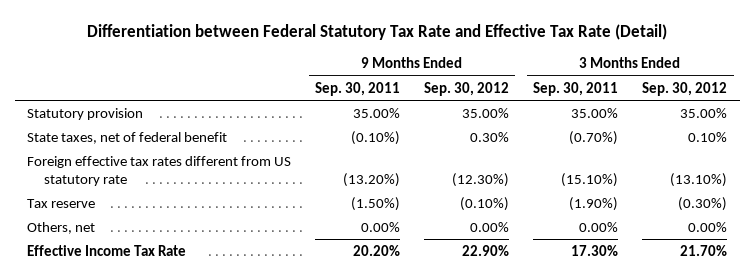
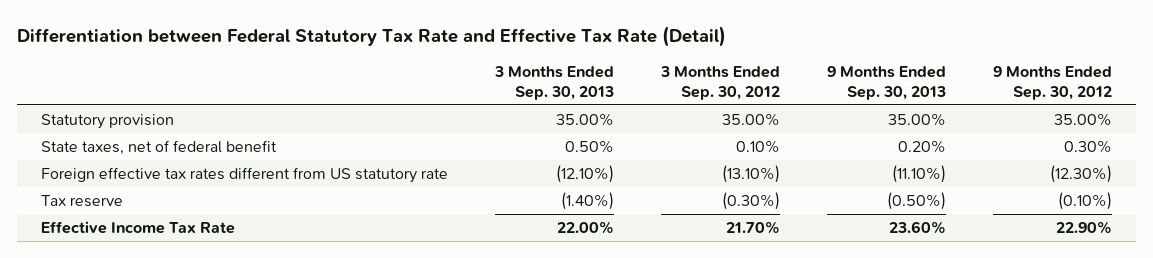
- | 9 Months Ended Sep. 30, 2011 | 9 Months Ended Sep. 30, 2012 | 3 Months Ended Sep. 30, 2011 | 3 Months Ended Sep. 30, 2012
+ | 3 Months Ended Sep. 30, 2013 | 3 Months Ended Sep. 30, 2012 | 9 Months Ended Sep. 30, 2013 | 9 Months Ended Sep. 30, 2012
- Others, net | 0.00% | 0.00% | 0.00% | 0.00%

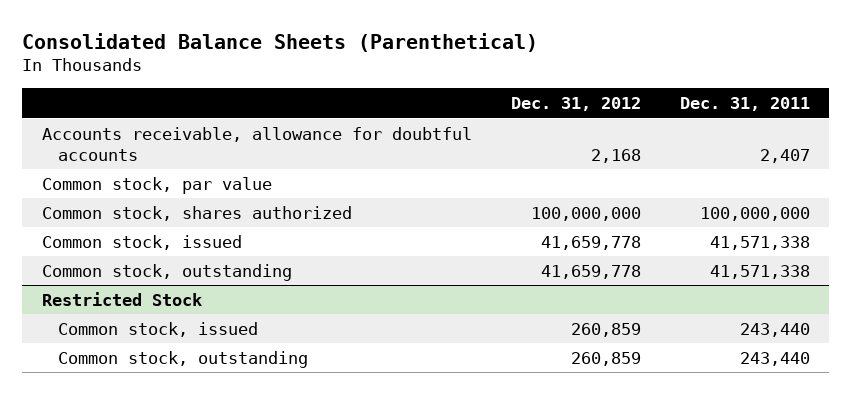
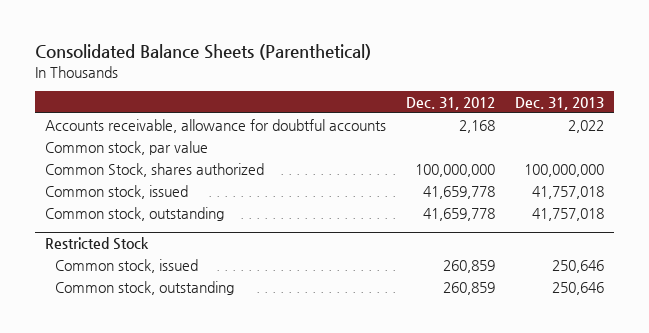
- | Dec. 31, 2012 | Dec. 31, 2011
+ | Dec. 31, 2012 | Dec. 31, 2013
- Common stock, shares authorized | 100,000,000 | 100,000,000
+ Common Stock, shares authorized | 100,000,000 | 100,000,000

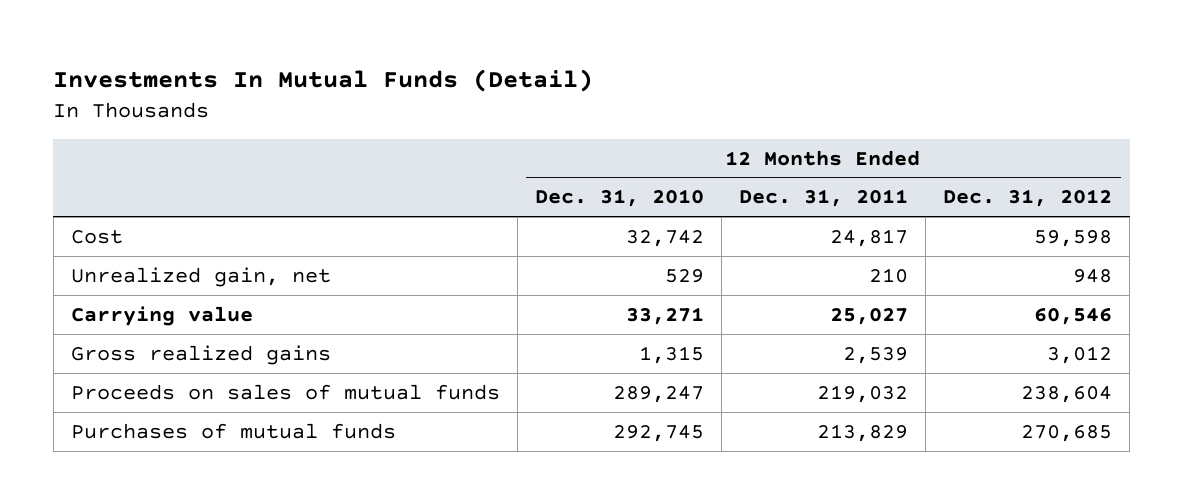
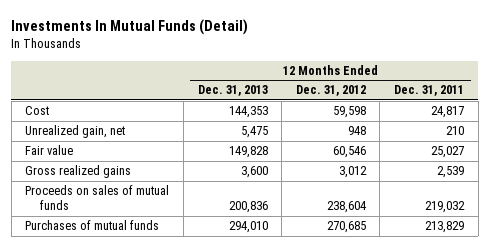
- | 12 Months Ended Dec. 31, 2010 | 12 Months Ended Dec. 31, 2011 | 12 Months Ended Dec. 31, 2012
+ | 12 Months Ended Dec. 31, 2013 | 12 Months Ended Dec. 31, 2012 | 12 Months Ended Dec. 31, 2011
- Carrying value | 33,271 | 25,027 | 60,546
+ Fair value | 149,828 | 60,546 | 25,027

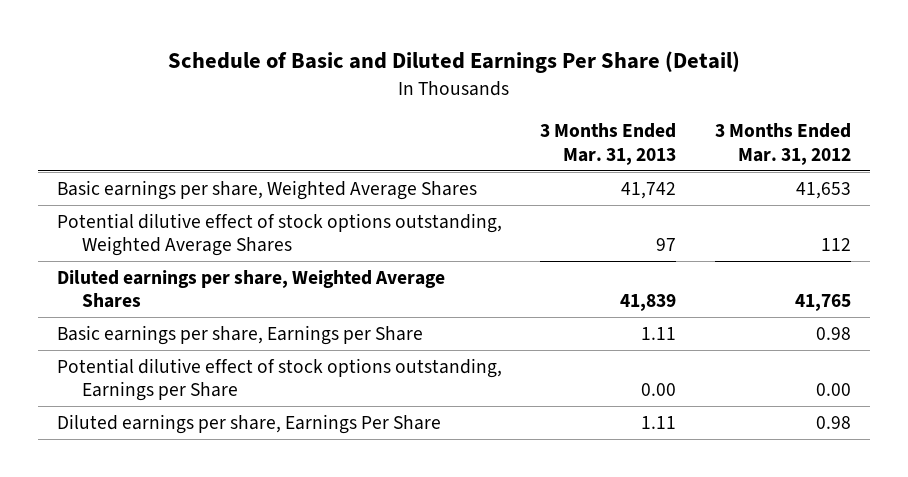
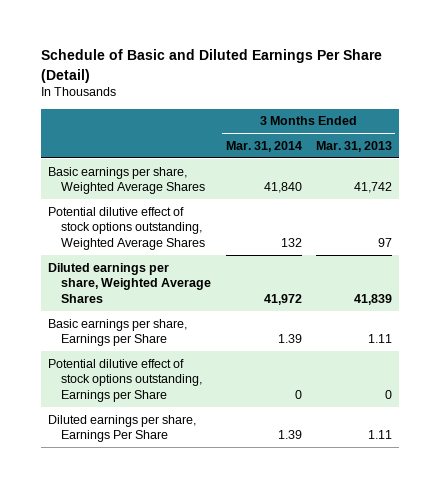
- | 3 Months Ended Mar. 31, 2013 | 3 Months Ended Mar. 31, 2012
+ | 3 Months Ended Mar. 31, 2014 | 3 Months Ended Mar. 31, 2013
- Potential dilutive effect of stock options outstanding, Earnings per Share | 0.00 | 0.00
+ Potential dilutive effect of stock options outstanding, Earnings per Share | 0 | 0

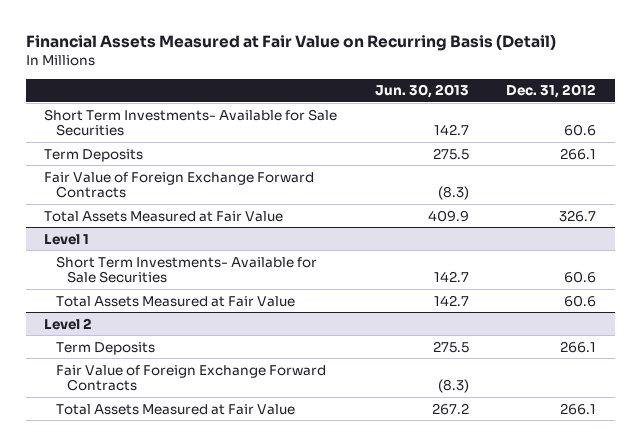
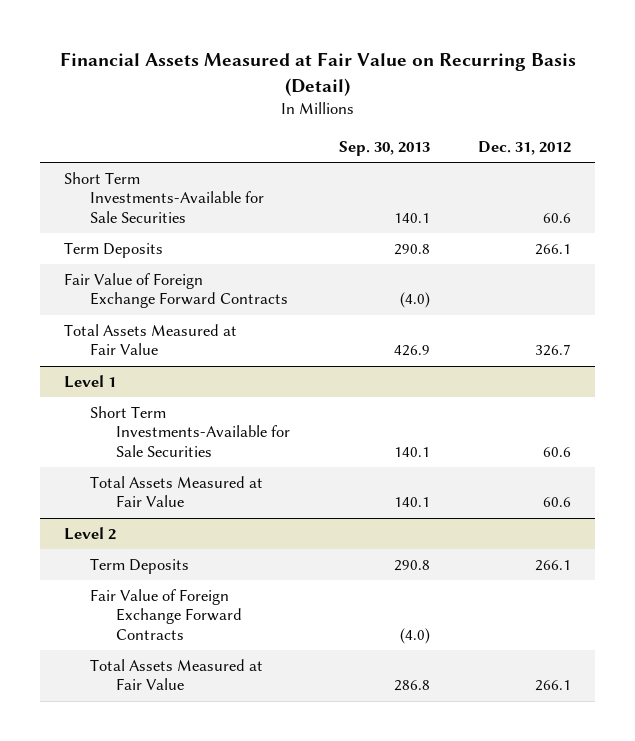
- | Jun. 30, 2013 | Dec. 31, 2012
+ | Sep. 30, 2013 | Dec. 31, 2012
- Short Term Investments- Available for Sale Securities | 142.7 | 60.6
+ Short Term Investments-Available for Sale Securities | 140.1 | 60.6
@ Level 1
- Short Term Investments- Available for Sale Securities | 142.7 | 60.6
+ Short Term Investments-Available for Sale Securities | 140.1 | 60.6

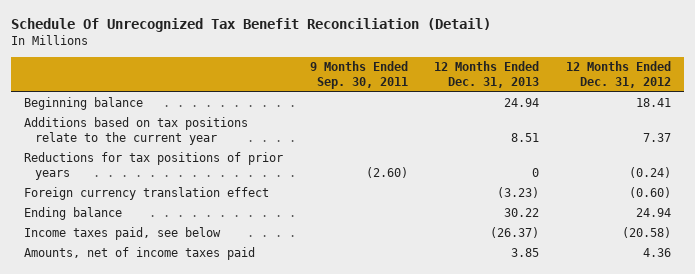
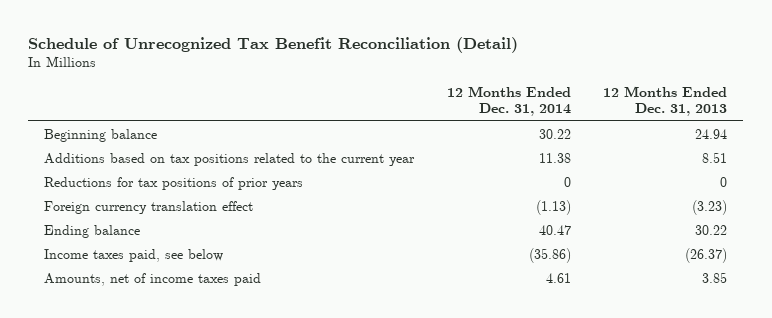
- Schedule Of Unrecognized Tax Benefit Reconciliation (Detail)
+ Schedule of Unrecognized Tax Benefit Reconciliation (Detail)
- | 9 Months Ended Sep. 30, 2011 | 12 Months Ended Dec. 31, 2013 | 12 Months Ended Dec. 31, 2012
+ | 12 Months Ended Dec. 31, 2014 | 12 Months Ended Dec. 31, 2013
- Additions based on tax positions relate to the current year | | 8.51 | 7.37
+ Additions based on tax positions related to the current year | 11.38 | 8.51

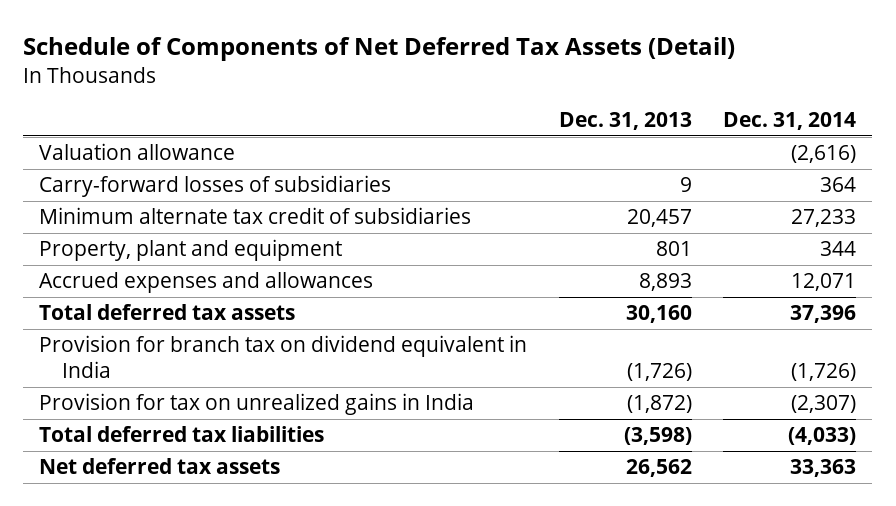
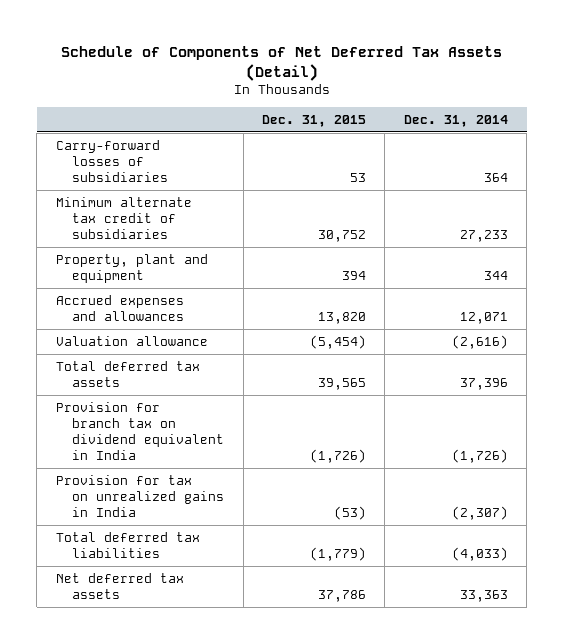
- | Dec. 31, 2013 | Dec. 31, 2014
+ | Dec. 31, 2015 | Dec. 31, 2014
moved down: Valuation allowance | (5,454) | (2,616)

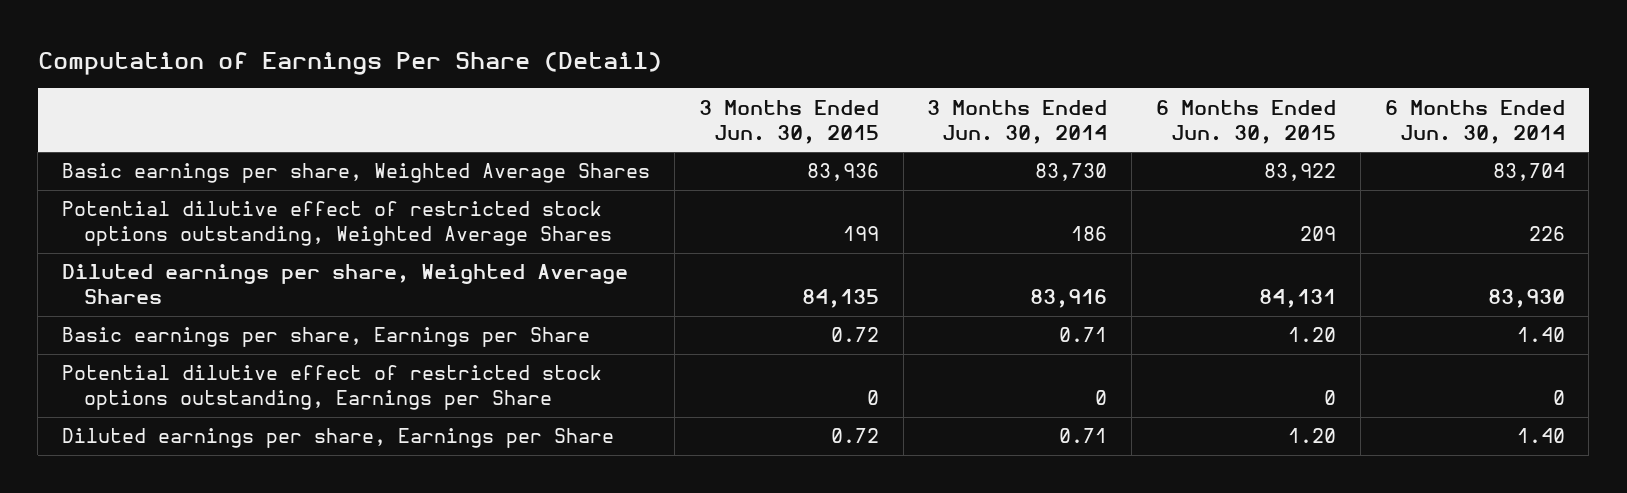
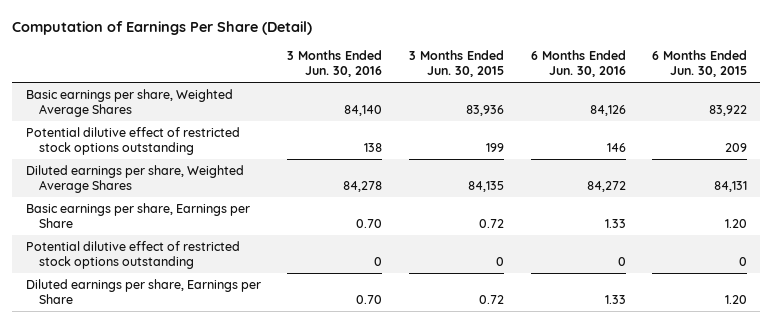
- | 3 Months Ended Jun. 30, 2015 | 3 Months Ended Jun. 30, 2014 | 6 Months Ended Jun. 30, 2015 | 6 Months Ended Jun. 30, 2014
+ | 3 Months Ended Jun. 30, 2016 | 3 Months Ended Jun. 30, 2015 | 6 Months Ended Jun. 30, 2016 | 6 Months Ended Jun. 30, 2015
- Potential dilutive effect of restricted stock options outstanding, Weighted Average Shares | 199 | 186 | 209 | 226
+ Potential dilutive effect of restricted stock options outstanding | 138 | 199 | 146 | 209
- Potential dilutive effect of restricted stock options outstanding, Earnings per Share | 0 | 0 | 0 | 0
+ Potential dilutive effect of restricted stock options outstanding | 0 | 0 | 0 | 0

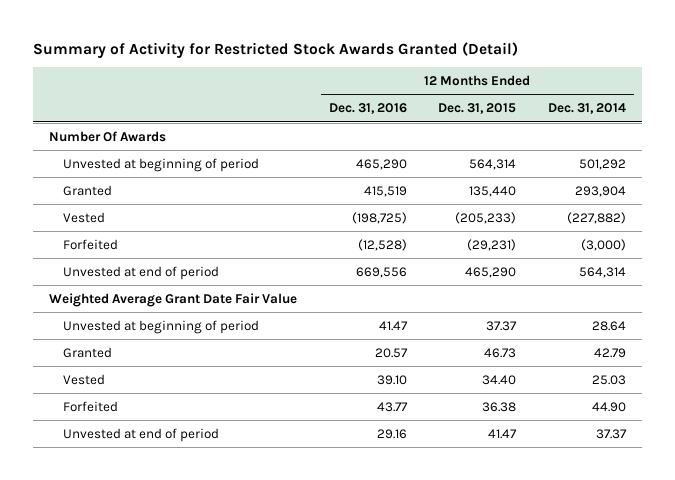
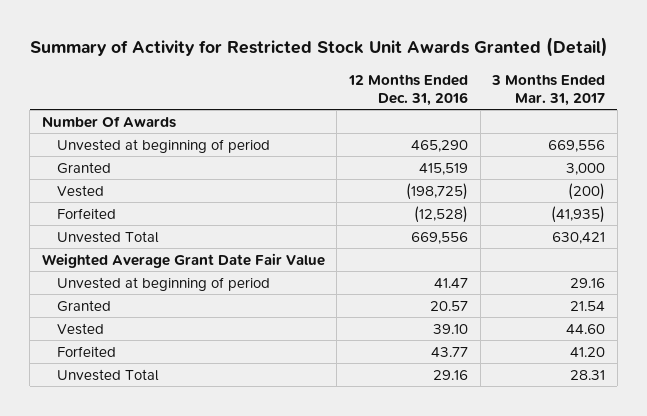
- Summary of Activity for Restricted Stock Awards Granted (Detail)
+ Summary of Activity for Restricted Stock Unit Awards Granted (Detail)
- | 12 Months Ended Dec. 31, 2016 | 12 Months Ended Dec. 31, 2015 | 12 Months Ended Dec. 31, 2014
+ | 12 Months Ended Dec. 31, 2016 | 3 Months Ended Mar. 31, 2017
- Unvested at end of period | 669,556 | 465,290 | 564,314
+ Unvested Total | 669,556 | 630,421
- Unvested at end of period | 29.16 | 41.47 | 37.37
+ Unvested Total | 29.16 | 28.31

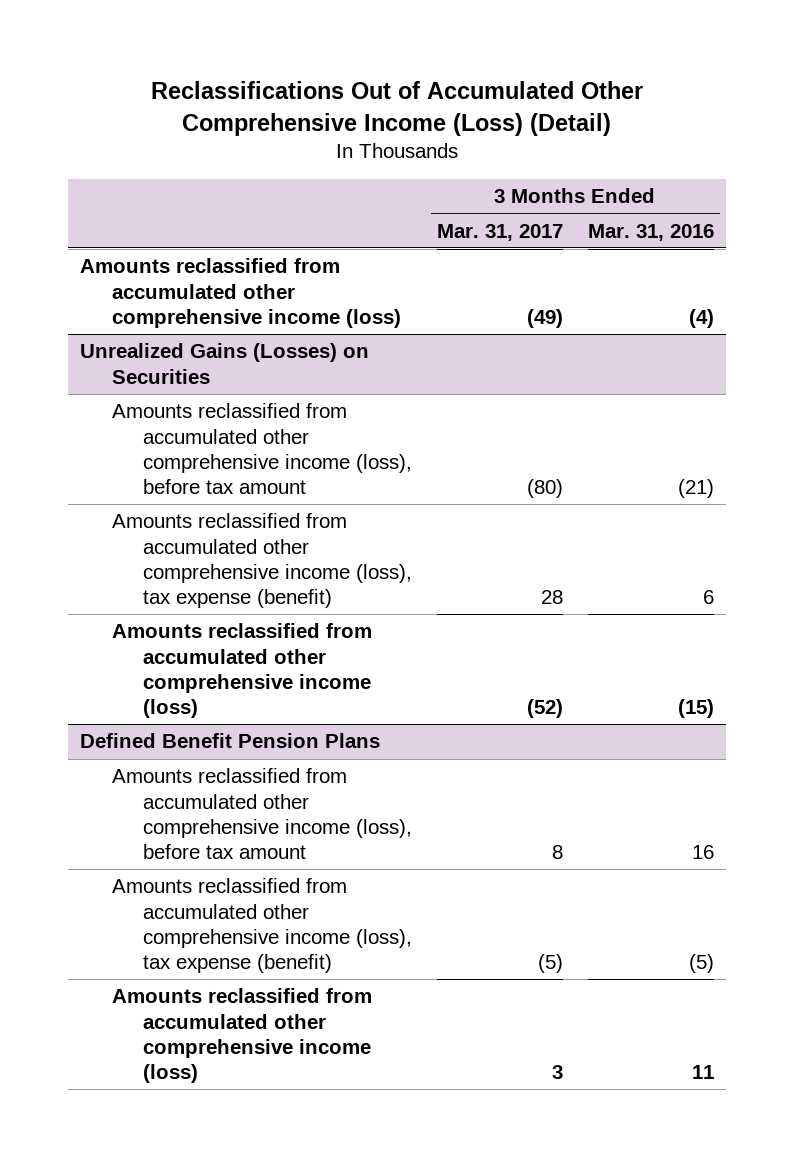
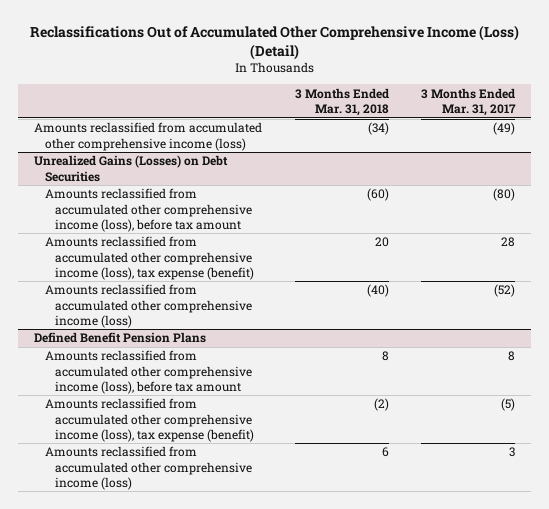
- | 3 Months Ended Mar. 31, 2017 | 3 Months Ended Mar. 31, 2016
+ | 3 Months Ended Mar. 31, 2018 | 3 Months Ended Mar. 31, 2017
- Unrealized Gains (Losses) on Securities
+ Unrealized Gains (Losses) on Debt Securities

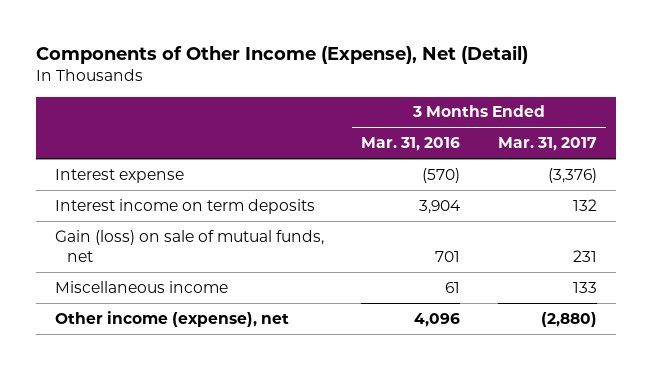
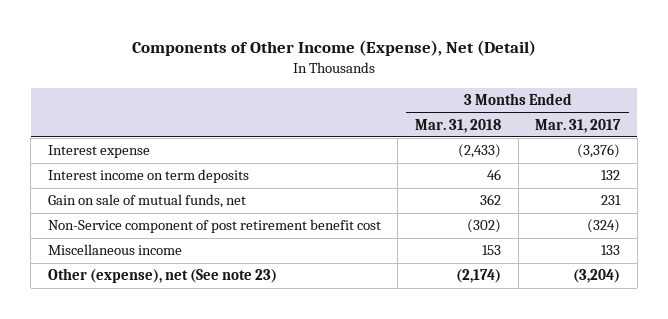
- | 3 Months Ended Mar. 31, 2016 | 3 Months Ended Mar. 31, 2017
+ | 3 Months Ended Mar. 31, 2018 | 3 Months Ended Mar. 31, 2017
- Gain (loss) on sale of mutual funds, net | 701 | 231
+ Gain on sale of mutual funds, net | 362 | 231
+ Non-Service component of post retirement benefit cost | (302) | (324)
- Other income (expense), net | 4,096 | (2,880)
+ Other (expense), net (See note 23) | (2,174) | (3,204)

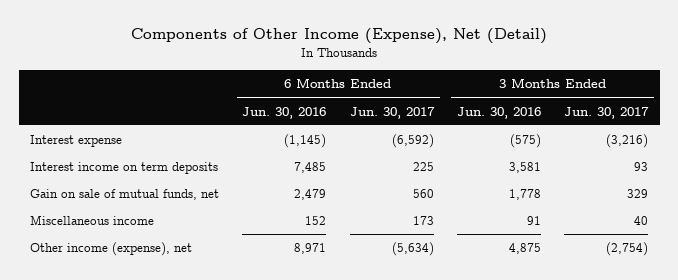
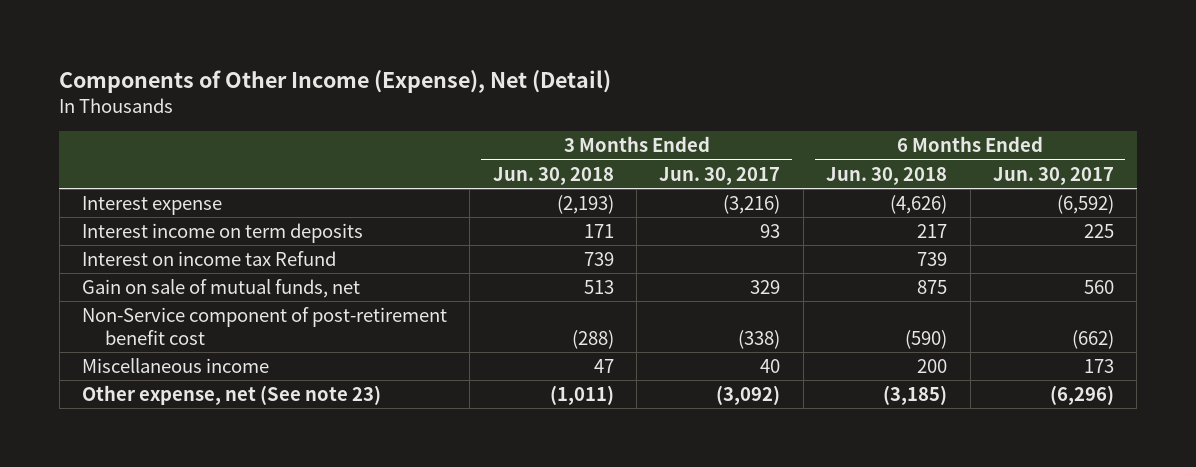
- | 6 Months Ended Jun. 30, 2016 | 6 Months Ended Jun. 30, 2017 | 3 Months Ended Jun. 30, 2016 | 3 Months Ended Jun. 30, 2017
+ | 3 Months Ended Jun. 30, 2018 | 3 Months Ended Jun. 30, 2017 | 6 Months Ended Jun. 30, 2018 | 6 Months Ended Jun. 30, 2017
+ Interest on income tax Refund | 739 | | 739 |
+ Non-Service component of post-retirement benefit cost | (288) | (338) | (590) | (662)
- Other income (expense), net | 8,971 | (5,634) | 4,875 | (2,754)
+ Other expense, net (See note 23) | (1,011) | (3,092) | (3,185) | (6,296)

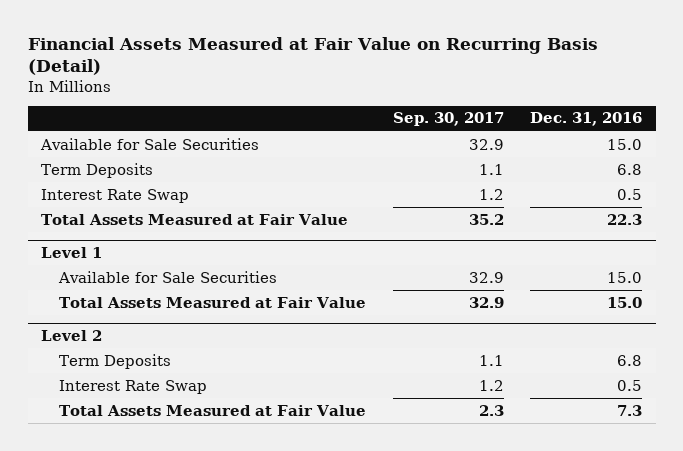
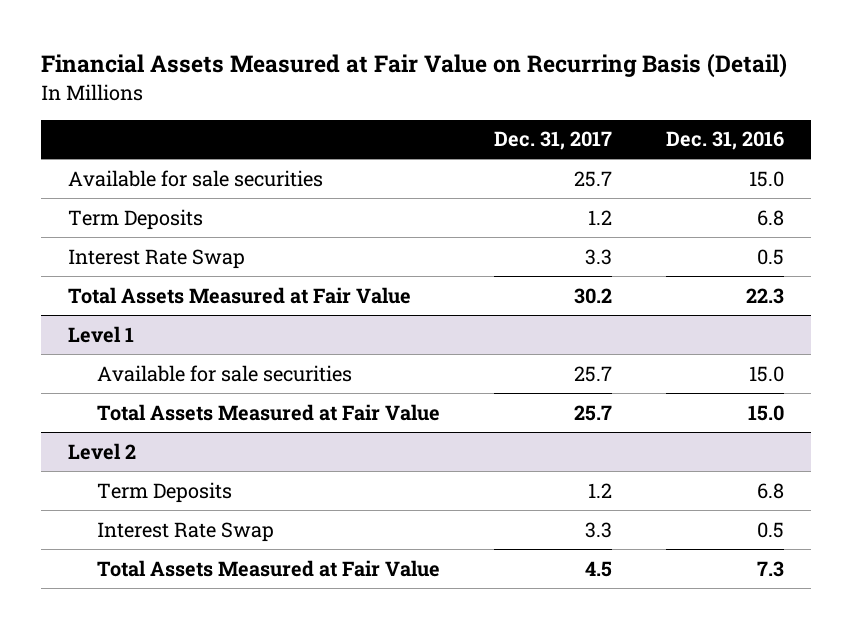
- | Sep. 30, 2017 | Dec. 31, 2016
+ | Dec. 31, 2017 | Dec. 31, 2016
- Available for Sale Securities | 32.9 | 15.0
+ Available for sale securities | 25.7 | 15.0
@ Level 1
- Available for Sale Securities | 32.9 | 15.0
+ Available for sale securities | 25.7 | 15.0

